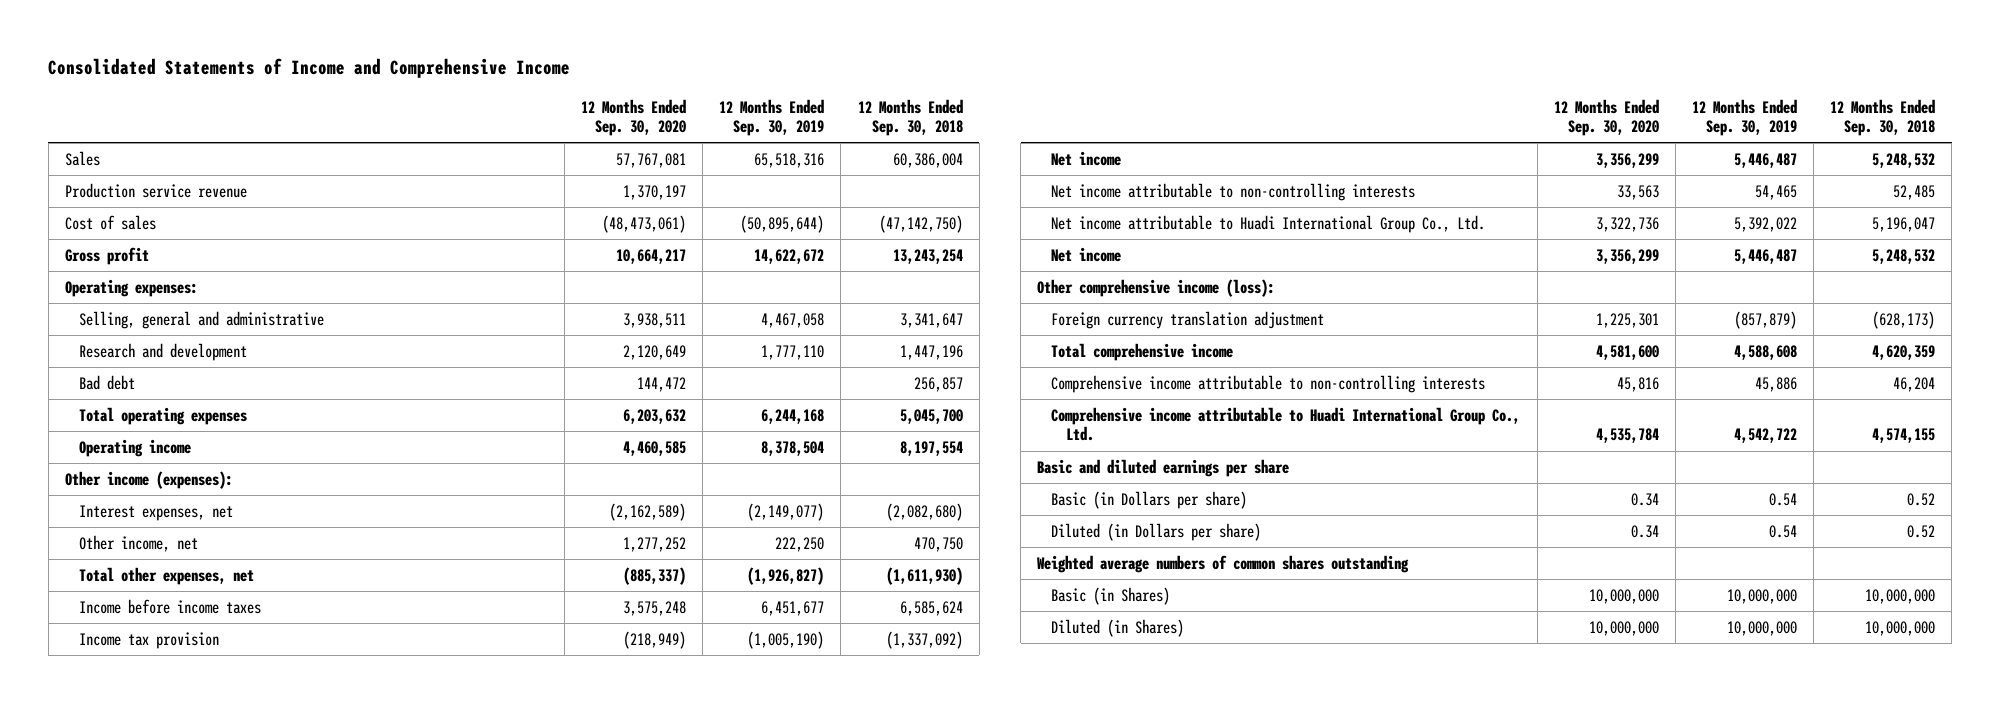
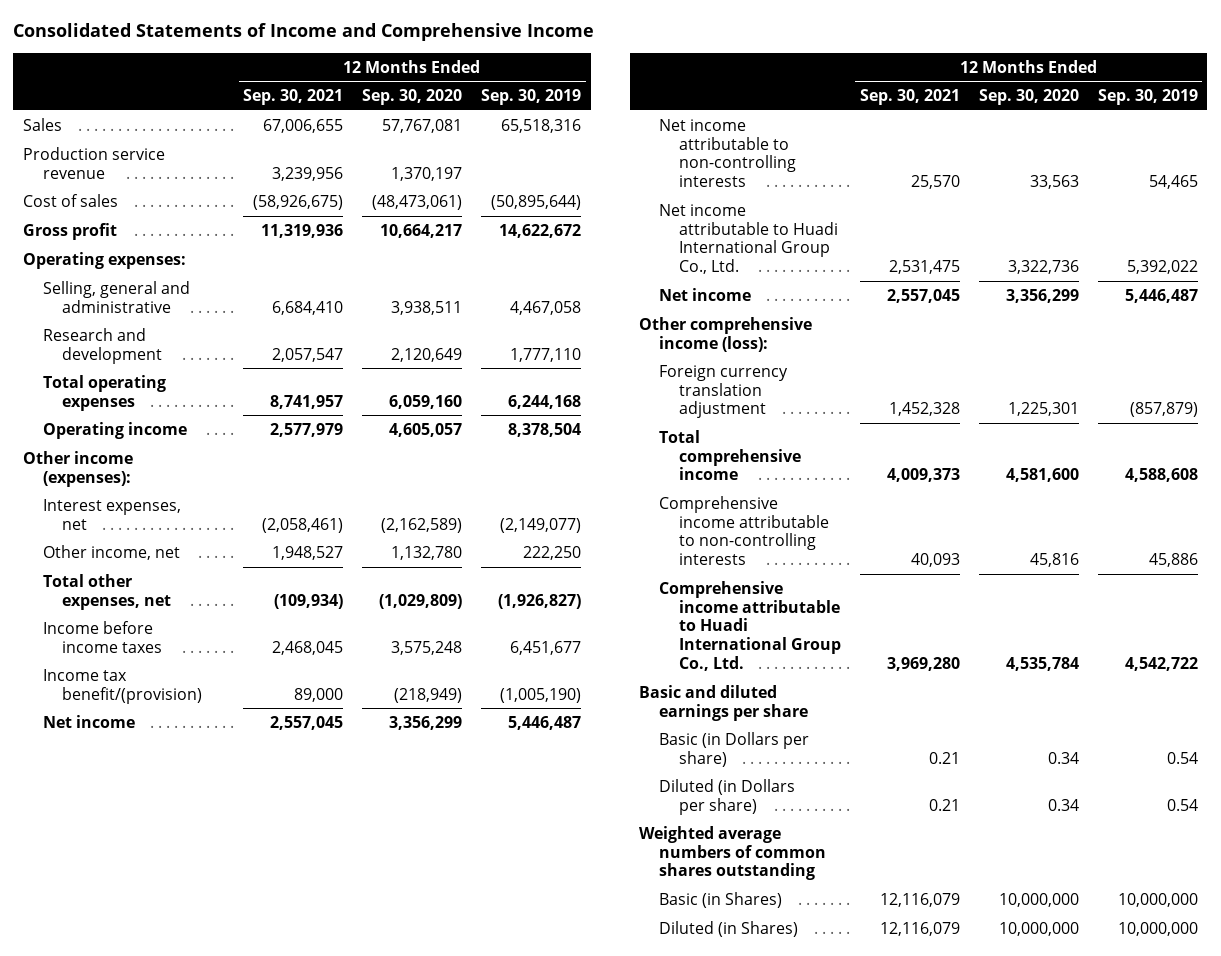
- | 12 Months Ended Sep. 30, 2020 | 12 Months Ended Sep. 30, 2019 | 12 Months Ended Sep. 30, 2018
+ | 12 Months Ended Sep. 30, 2021 | 12 Months Ended Sep. 30, 2020 | 12 Months Ended Sep. 30, 2019
- Bad debt | 144,472 | | 256,857
- Total operating expenses | 6,203,632 | 6,244,168 | 5,045,700
- Operating income | 4,460,585 | 8,378,504 | 8,197,554
+ Total operating expenses | 8,741,957 | 6,059,160 | 6,244,168
+ Operating income | 2,577,979 | 4,605,057 | 8,378,504
- Other income, net | 1,277,252 | 222,250 | 470,750
- Total other expenses, net | (885,337) | (1,926,827) | (1,611,930)
+ Other income, net | 1,948,527 | 1,132,780 | 222,250
+ Total other expenses, net | (109,934) | (1,029,809) | (1,926,827)
- Income tax provision | (218,949) | (1,005,190) | (1,337,092)
+ Income tax benefit/(provision) | 89,000 | (218,949) | (1,005,190)

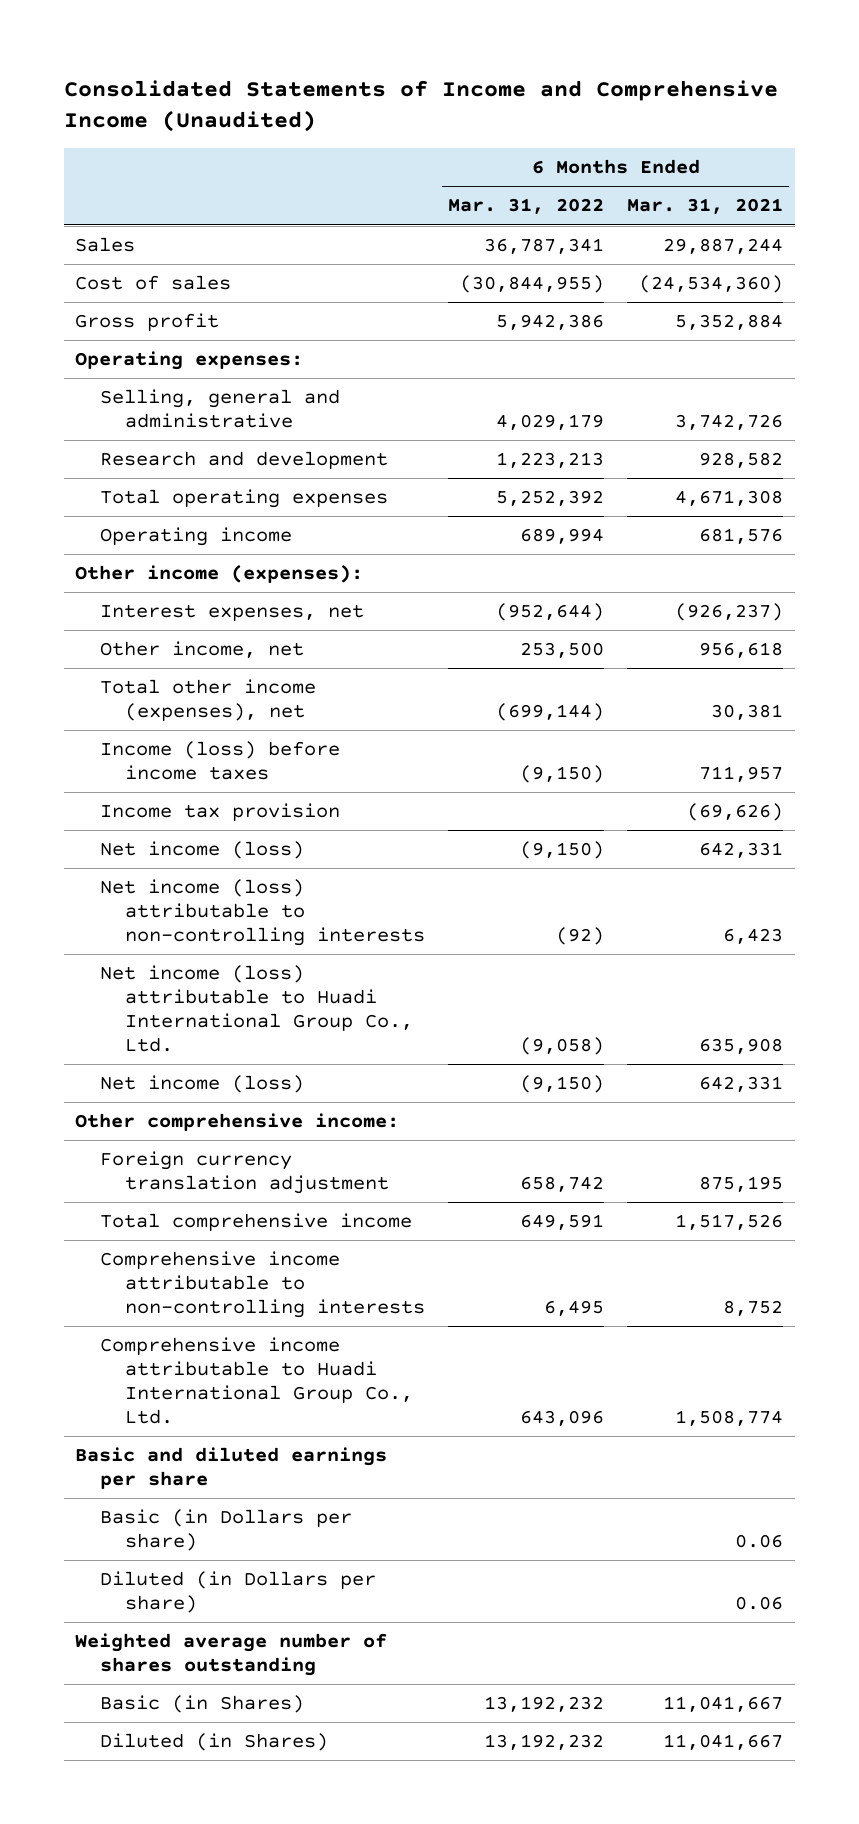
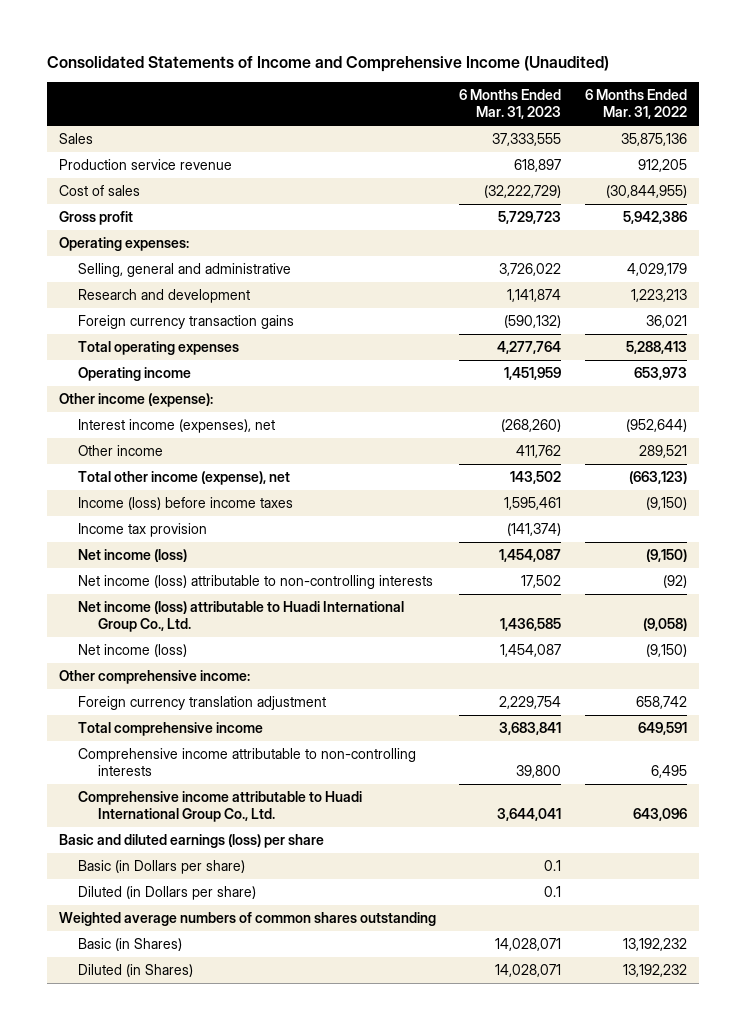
- | 6 Months Ended Mar. 31, 2022 | 6 Months Ended Mar. 31, 2021
+ | 6 Months Ended Mar. 31, 2023 | 6 Months Ended Mar. 31, 2022
- Sales | 36,787,341 | 29,887,244
+ Sales | 37,333,555 | 35,875,136
+ Production service revenue | 618,897 | 912,205
- Total operating expenses | 5,252,392 | 4,671,308
- Operating income | 689,994 | 681,576
- Other income (expenses):
- Interest expenses, net | (952,644) | (926,237)
- Other income, net | 253,500 | 956,618
- Total other income (expenses), net | (699,144) | 30,381
+ Foreign currency transaction gains | (590,132) | 36,021
+ Total operating expenses | 4,277,764 | 5,288,413
+ Operating income | 1,451,959 | 653,973
+ Other income (expense):
+ Interest income (expenses), net | (268,260) | (952,644)
+ Other income | 411,762 | 289,521
+ Total other income (expense), net | 143,502 | (663,123)
- Basic and diluted earnings per share
+ Basic and diluted earnings (loss) per share
- Weighted average number of shares outstanding
+ Weighted average numbers of common shares outstanding

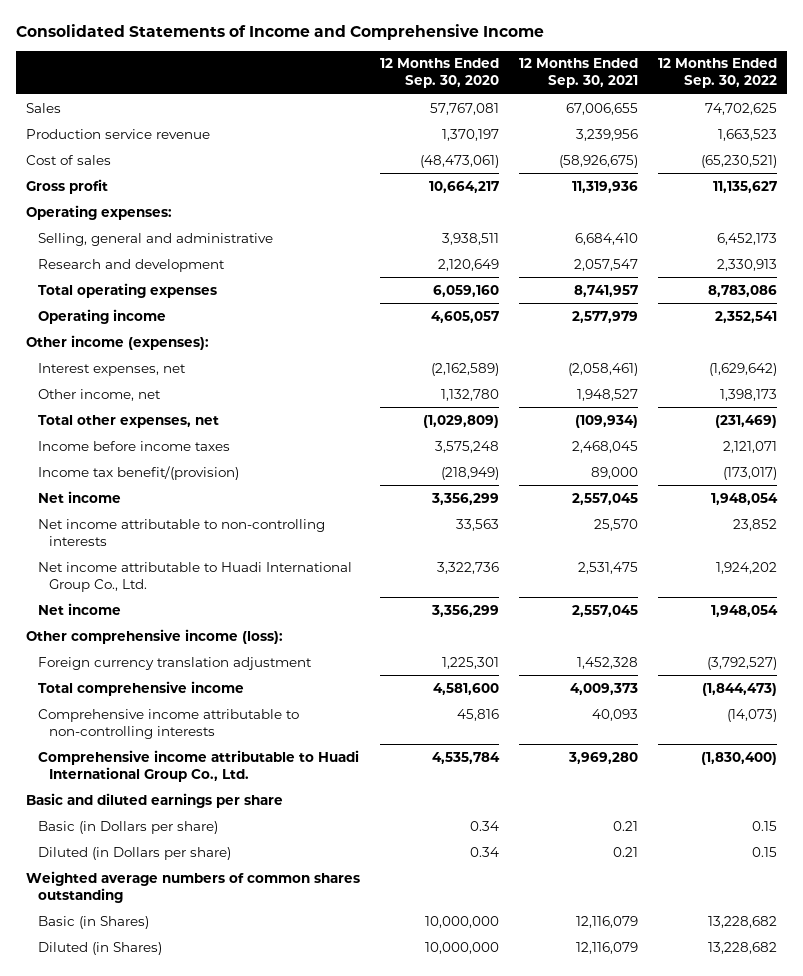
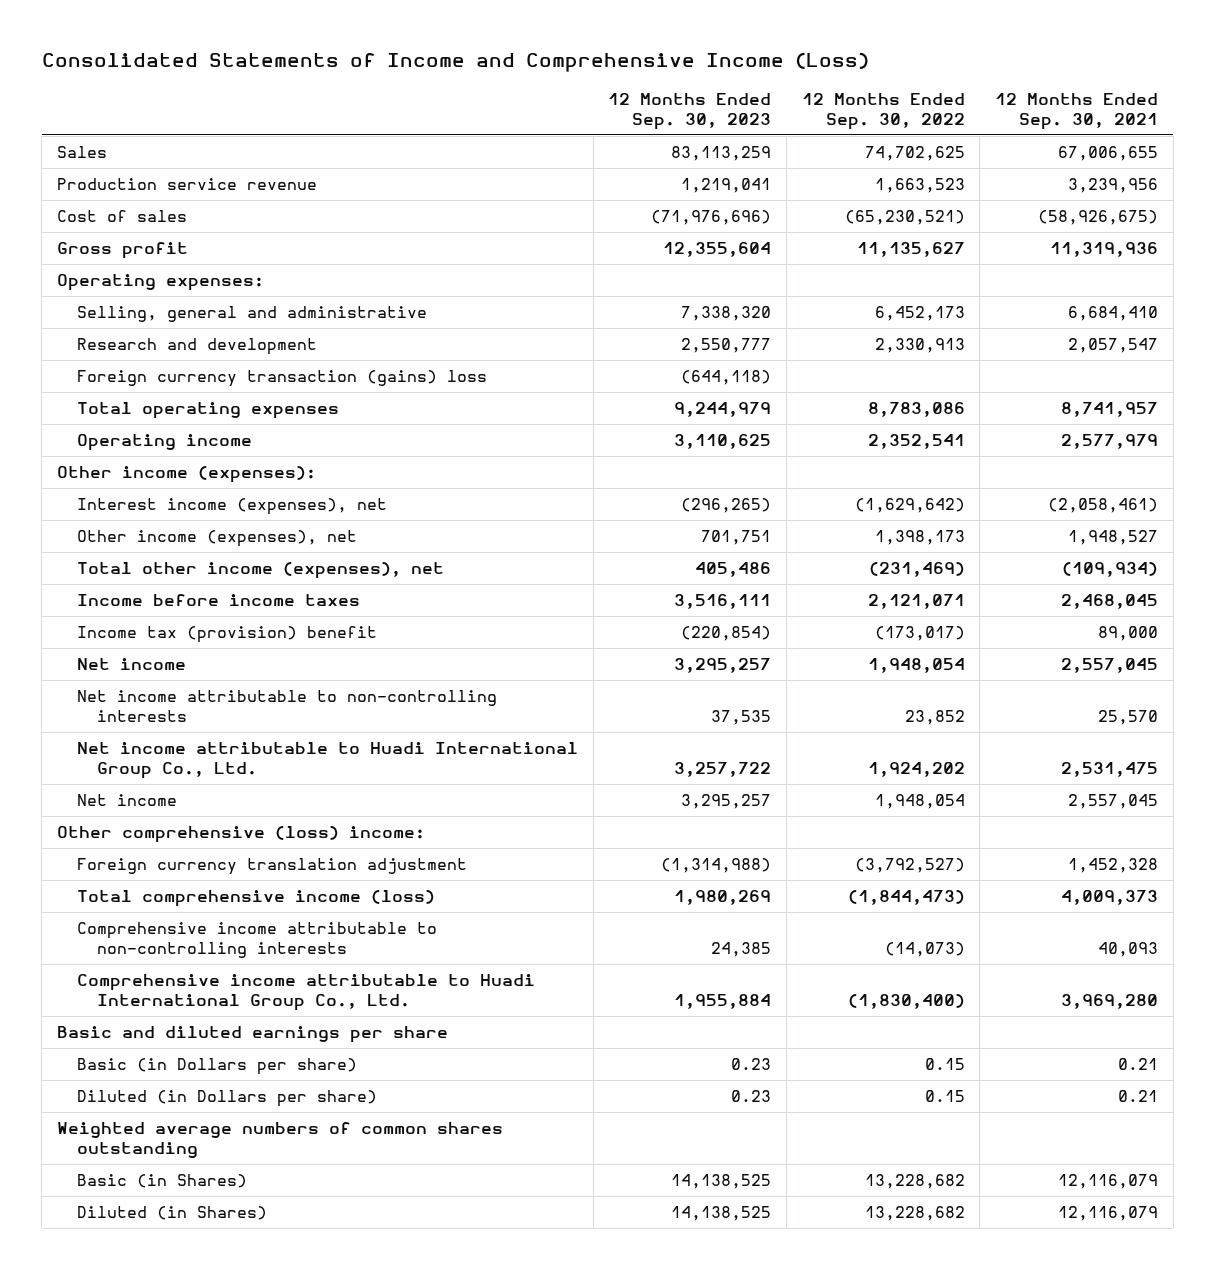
- Consolidated Statements of Income and Comprehensive Income
+ Consolidated Statements of Income and Comprehensive Income (Loss)
- | 12 Months Ended Sep. 30, 2020 | 12 Months Ended Sep. 30, 2021 | 12 Months Ended Sep. 30, 2022
+ | 12 Months Ended Sep. 30, 2023 | 12 Months Ended Sep. 30, 2022 | 12 Months Ended Sep. 30, 2021
+ Foreign currency transaction (gains) loss | (644,118) | |
- Interest expenses, net | (2,162,589) | (2,058,461) | (1,629,642)
- Other income, net | 1,132,780 | 1,948,527 | 1,398,173
- Total other expenses, net | (1,029,809) | (109,934) | (231,469)
+ Interest income (expenses), net | (296,265) | (1,629,642) | (2,058,461)
+ Other income (expenses), net | 701,751 | 1,398,173 | 1,948,527
+ Total other income (expenses), net | 405,486 | (231,469) | (109,934)
- Income tax benefit/(provision) | (218,949) | 89,000 | (173,017)
+ Income tax (provision) benefit | (220,854) | (173,017) | 89,000
- Other comprehensive income (loss):
+ Other comprehensive (loss) income:
- Total comprehensive income | 4,581,600 | 4,009,373 | (1,844,473)
+ Total comprehensive income (loss) | 1,980,269 | (1,844,473) | 4,009,373

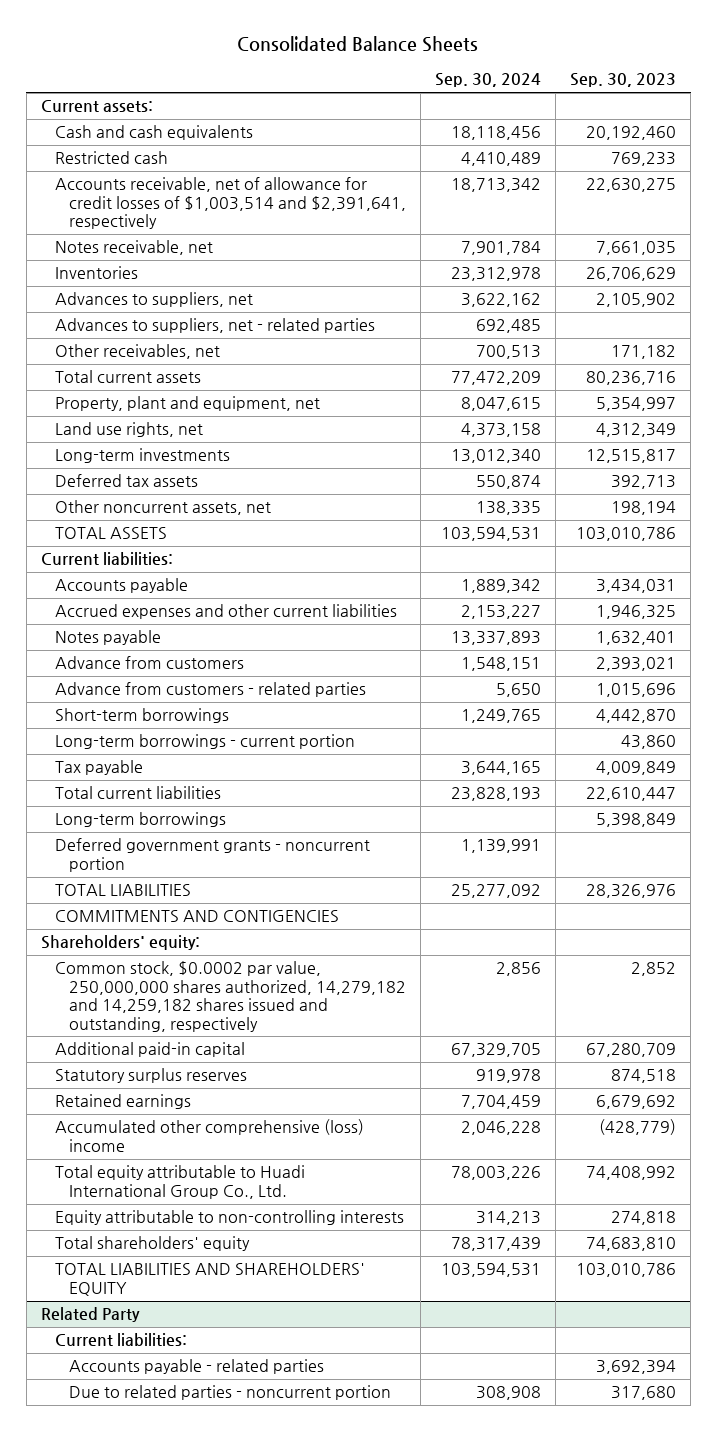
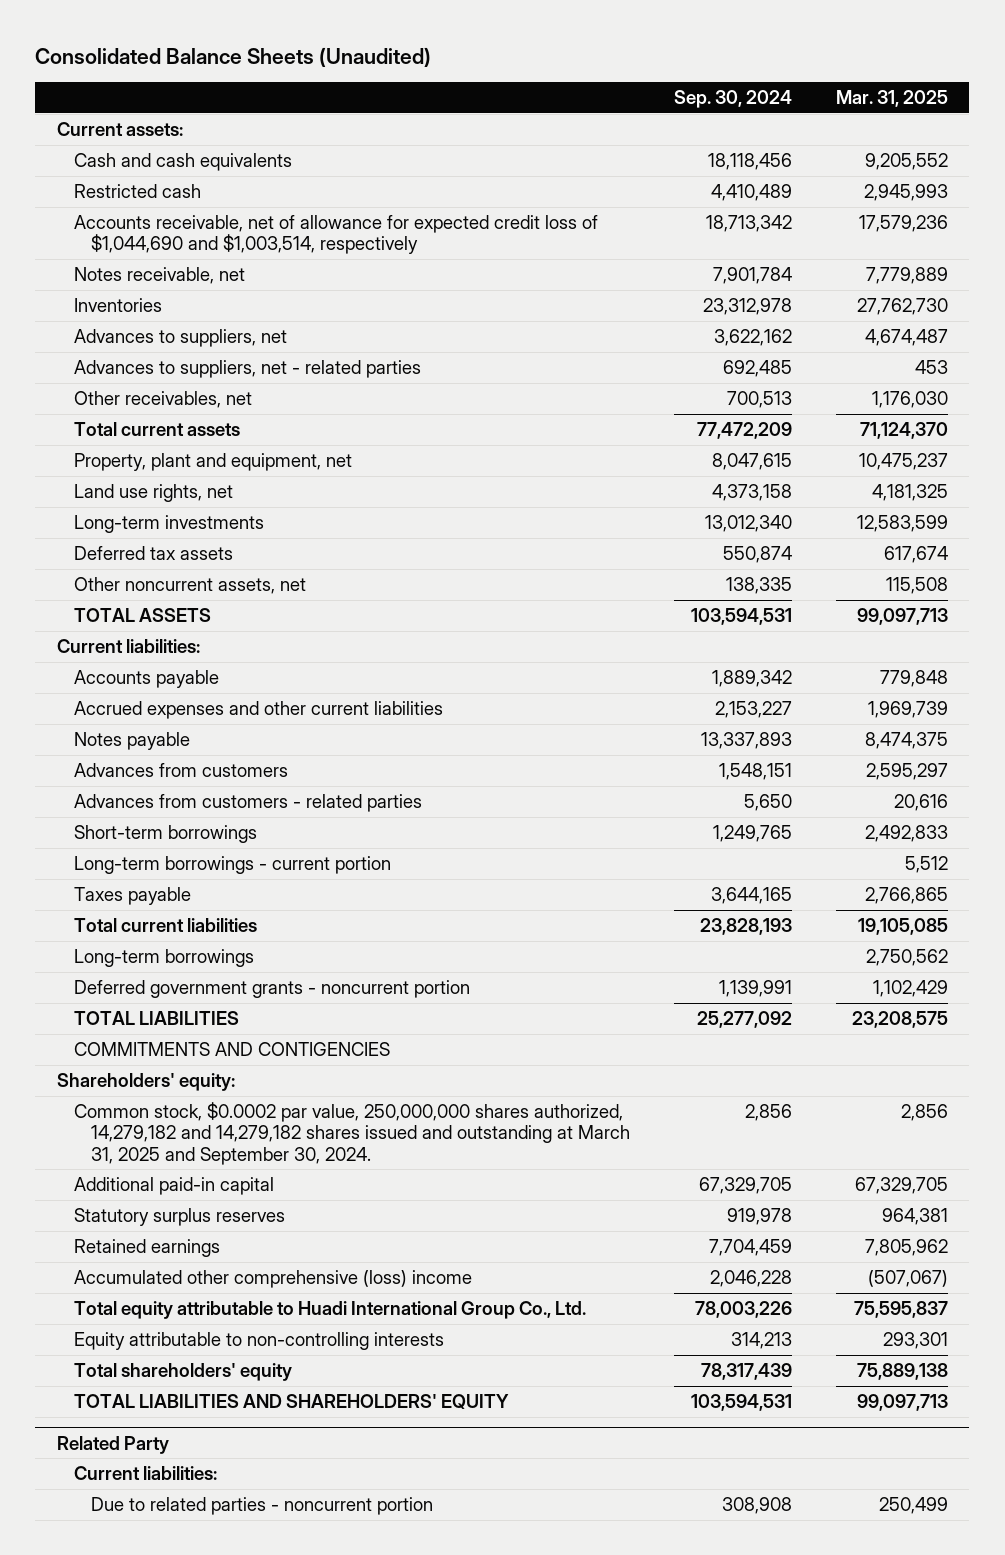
- Consolidated Balance Sheets
+ Consolidated Balance Sheets (Unaudited)
- | Sep. 30, 2024 | Sep. 30, 2023
+ | Sep. 30, 2024 | Mar. 31, 2025
- Accounts receivable, net of allowance for credit losses of $1,003,514 and $2,391,641, respectively | 18,713,342 | 22,630,275
+ Accounts receivable, net of allowance for expected credit loss of $1,044,690 and $1,003,514, respectively | 18,713,342 | 17,579,236
- Advance from customers | 1,548,151 | 2,393,021
- Advance from customers - related parties | 5,650 | 1,015,696
+ Advances from customers | 1,548,151 | 2,595,297
+ Advances from customers - related parties | 5,650 | 20,616
- Tax payable | 3,644,165 | 4,009,849
+ Taxes payable | 3,644,165 | 2,766,865
- Common stock, $0.0002 par value, 250,000,000 shares authorized, 14,279,182 and 14,259,182 shares issued and outstanding, respectively | 2,856 | 2,852
+ Common stock, $0.0002 par value, 250,000,000 shares authorized, 14,279,182 and 14,279,182 shares issued and outstanding at March 31, 2025 and September 30, 2024. | 2,856 | 2,856
@ Related Party
- Accounts payable - related parties | | 3,692,394

